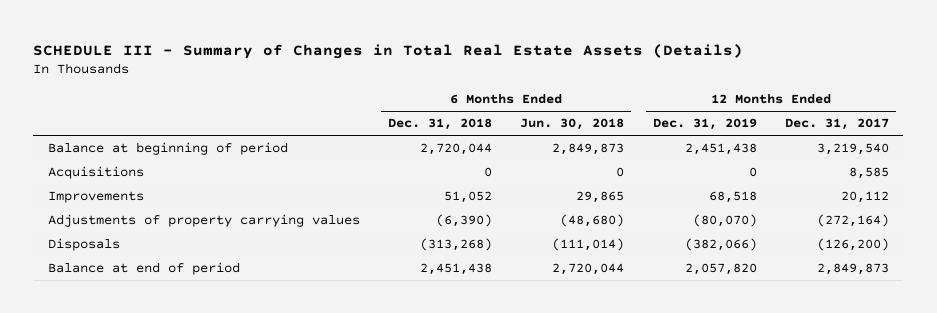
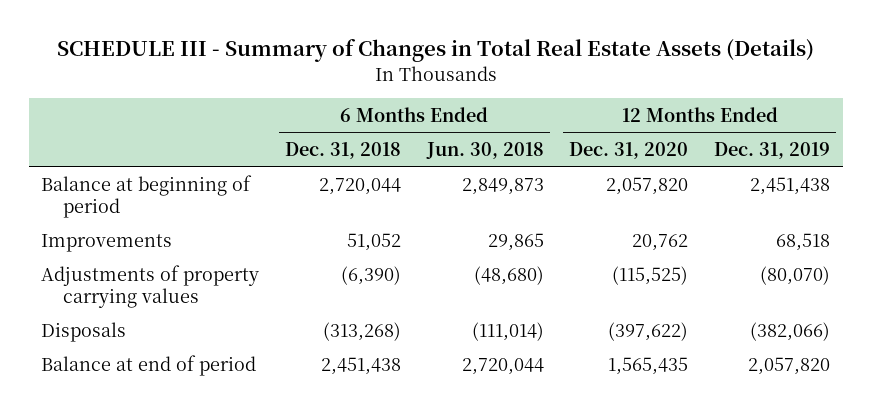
- | 6 Months Ended Dec. 31, 2018 | 6 Months Ended Jun. 30, 2018 | 12 Months Ended Dec. 31, 2019 | 12 Months Ended Dec. 31, 2017
+ | 6 Months Ended Dec. 31, 2018 | 6 Months Ended Jun. 30, 2018 | 12 Months Ended Dec. 31, 2020 | 12 Months Ended Dec. 31, 2019
- Acquisitions | 0 | 0 | 0 | 8,585

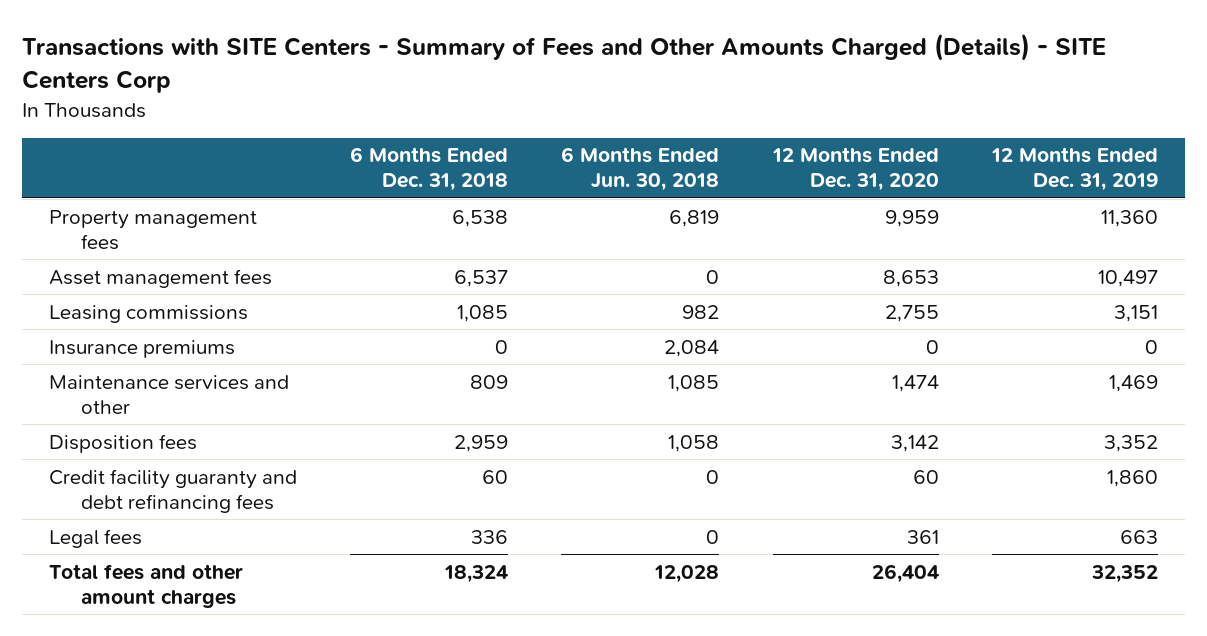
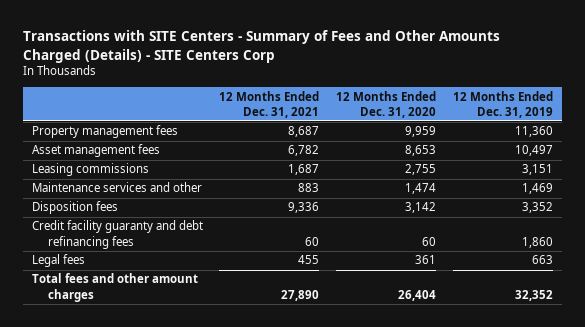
- | 6 Months Ended Dec. 31, 2018 | 6 Months Ended Jun. 30, 2018 | 12 Months Ended Dec. 31, 2020 | 12 Months Ended Dec. 31, 2019
+ | 12 Months Ended Dec. 31, 2021 | 12 Months Ended Dec. 31, 2020 | 12 Months Ended Dec. 31, 2019
- Insurance premiums | 0 | 2,084 | 0 | 0

